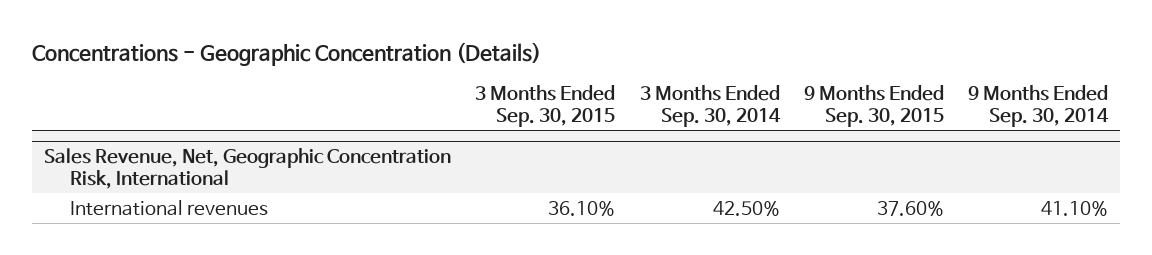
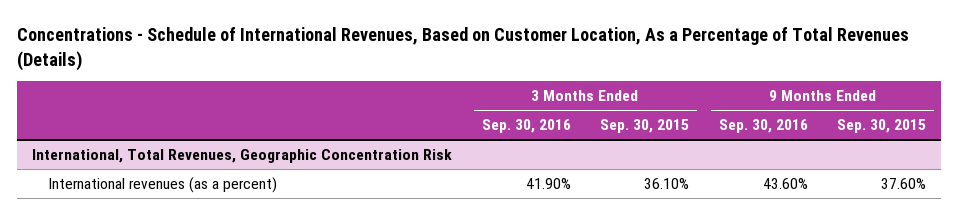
- Concentrations - Geographic Concentration (Details)
+ Concentrations - Schedule of International Revenues, Based on Customer Location, As a Percentage of Total Revenues (Details)
- | 3 Months Ended Sep. 30, 2015 | 3 Months Ended Sep. 30, 2014 | 9 Months Ended Sep. 30, 2015 | 9 Months Ended Sep. 30, 2014
+ | 3 Months Ended Sep. 30, 2016 | 3 Months Ended Sep. 30, 2015 | 9 Months Ended Sep. 30, 2016 | 9 Months Ended Sep. 30, 2015
- Sales Revenue, Net, Geographic Concentration Risk, International
- International revenues | 36.10% | 42.50% | 37.60% | 41.10%
+ International, Total Revenues, Geographic Concentration Risk
+ International revenues (as a percent) | 41.90% | 36.10% | 43.60% | 37.60%

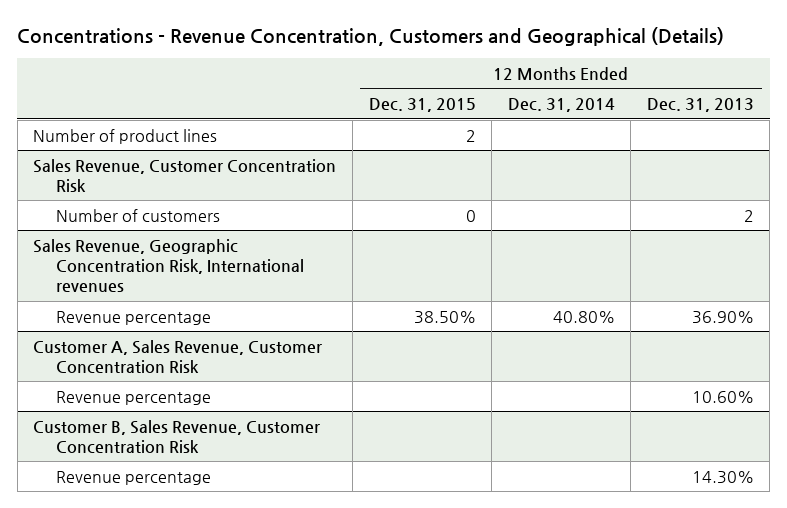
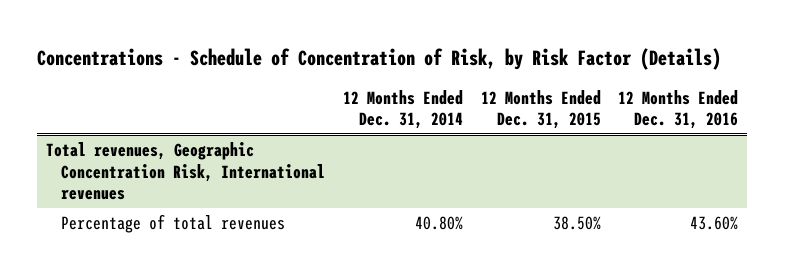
- Concentrations - Revenue Concentration, Customers and Geographical (Details)
+ Concentrations - Schedule of Concentration of Risk, by Risk Factor (Details)
- | 12 Months Ended Dec. 31, 2015 | 12 Months Ended Dec. 31, 2014 | 12 Months Ended Dec. 31, 2013
+ | 12 Months Ended Dec. 31, 2014 | 12 Months Ended Dec. 31, 2015 | 12 Months Ended Dec. 31, 2016
- Number of product lines | 2 | |
- Sales Revenue, Customer Concentration Risk
- Number of customers | 0 | | 2
- Sales Revenue, Geographic Concentration Risk, International revenues
- Revenue percentage | 38.50% | 40.80% | 36.90%
- Customer A, Sales Revenue, Customer Concentration Risk
- Revenue percentage | | | 10.60%
- Customer B, Sales Revenue, Customer Concentration Risk
- Revenue percentage | | | 14.30%
+ Total revenues, Geographic Concentration Risk, International revenues
+ Percentage of total revenues | 40.80% | 38.50% | 43.60%

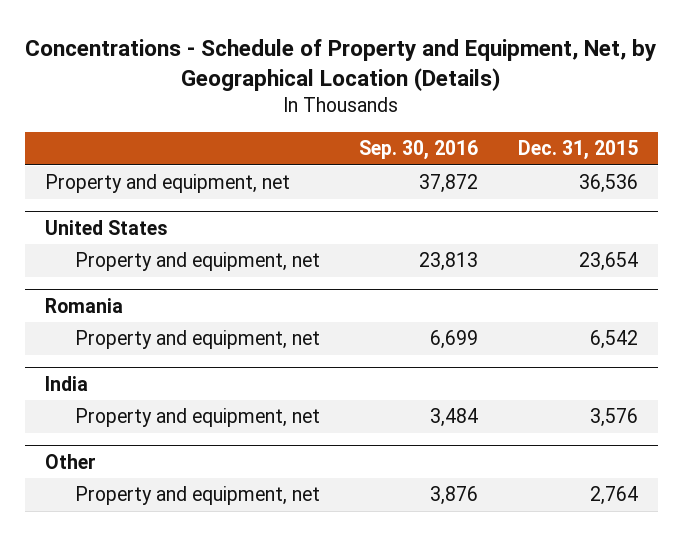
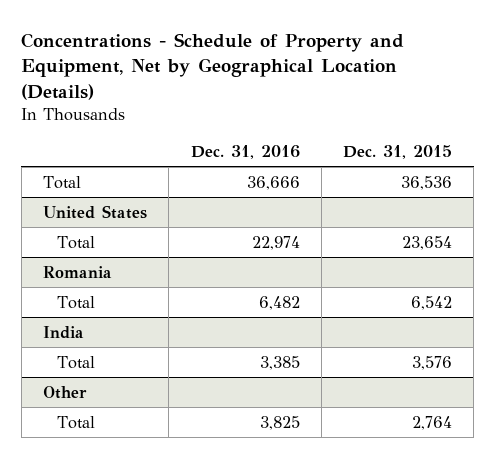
- Concentrations - Schedule of Property and Equipment, Net, by Geographical Location (Details)
+ Concentrations - Schedule of Property and Equipment, Net by Geographical Location (Details)
- | Sep. 30, 2016 | Dec. 31, 2015
+ | Dec. 31, 2016 | Dec. 31, 2015
- Property and equipment, net | 37,872 | 36,536
+ Total | 36,666 | 36,536
@ United States
- Property and equipment, net | 23,813 | 23,654
+ Total | 22,974 | 23,654
@ Romania
- Property and equipment, net | 6,699 | 6,542
+ Total | 6,482 | 6,542
@ India
- Property and equipment, net | 3,484 | 3,576
+ Total | 3,385 | 3,576
@ Other
- Property and equipment, net | 3,876 | 2,764
+ Total | 3,825 | 2,764

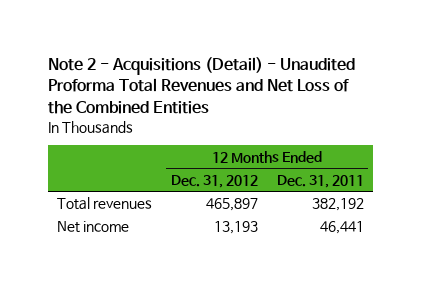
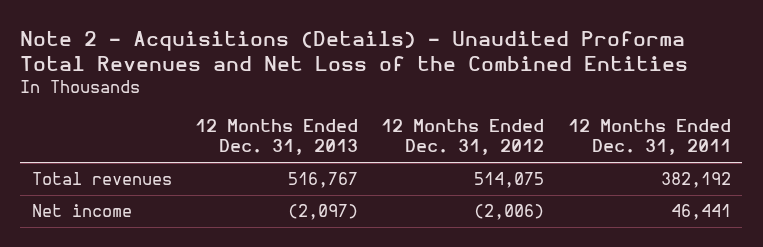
- Note 2 - Acquisitions (Detail) - Unaudited Proforma Total Revenues and Net Loss of the Combined Entities
+ Note 2 - Acquisitions (Details) - Unaudited Proforma Total Revenues and Net Loss of the Combined Entities
- | 12 Months Ended Dec. 31, 2012 | 12 Months Ended Dec. 31, 2011
+ | 12 Months Ended Dec. 31, 2013 | 12 Months Ended Dec. 31, 2012 | 12 Months Ended Dec. 31, 2011
- Total revenues | 465,897 | 382,192
- Net income | 13,193 | 46,441
+ Total revenues | 516,767 | 514,075 | 382,192
+ Net income | (2,097) | (2,006) | 46,441

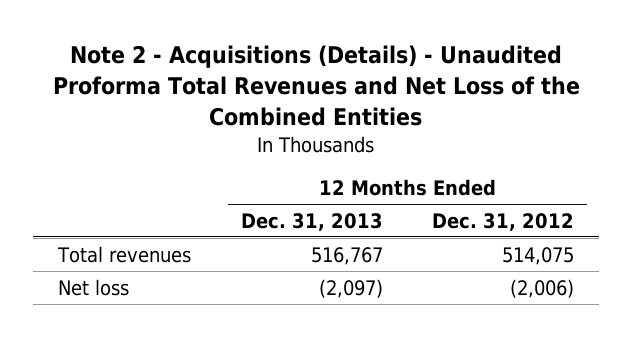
- | 12 Months Ended Dec. 31, 2013 | 12 Months Ended Dec. 31, 2012 | 12 Months Ended Dec. 31, 2011
+ | 12 Months Ended Dec. 31, 2013 | 12 Months Ended Dec. 31, 2012
- Net income | (2,097) | (2,006) | 46,441
+ Net loss | (2,097) | (2,006)

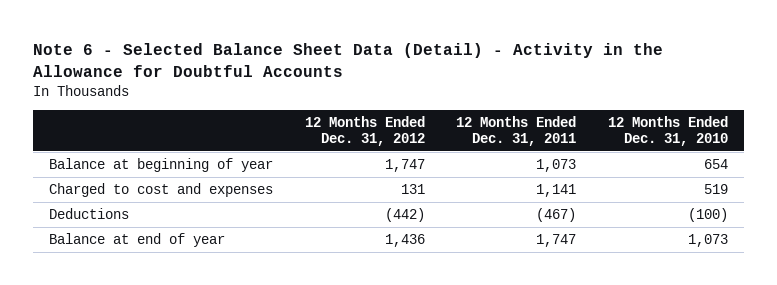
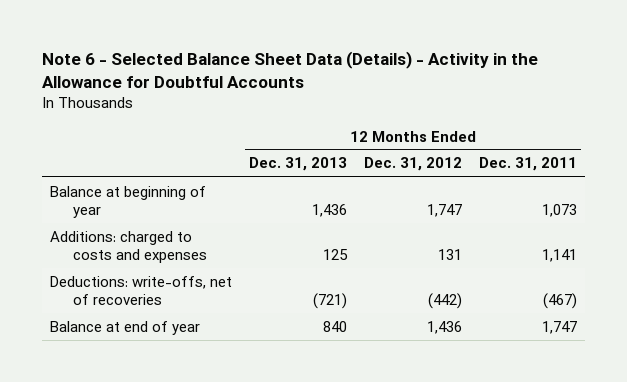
- Note 6 - Selected Balance Sheet Data (Detail) - Activity in the Allowance for Doubtful Accounts
+ Note 6 - Selected Balance Sheet Data (Details) - Activity in the Allowance for Doubtful Accounts
- | 12 Months Ended Dec. 31, 2012 | 12 Months Ended Dec. 31, 2011 | 12 Months Ended Dec. 31, 2010
+ | 12 Months Ended Dec. 31, 2013 | 12 Months Ended Dec. 31, 2012 | 12 Months Ended Dec. 31, 2011
- Charged to cost and expenses | 131 | 1,141 | 519
- Deductions | (442) | (467) | (100)
+ Additions: charged to costs and expenses | 125 | 131 | 1,141
+ Deductions: write-offs, net of recoveries | (721) | (442) | (467)

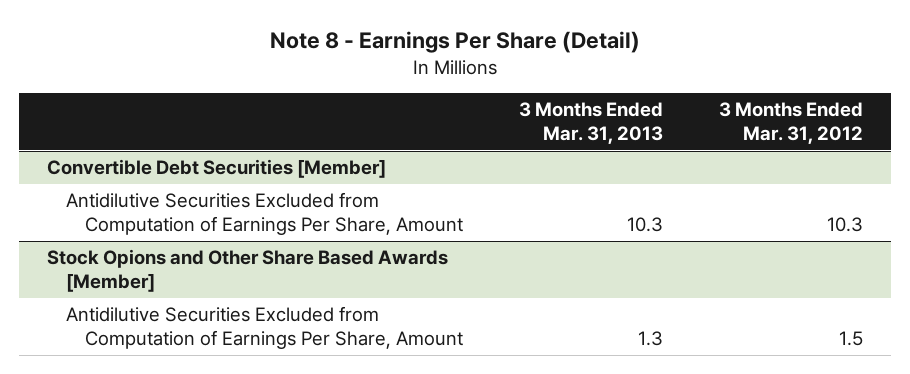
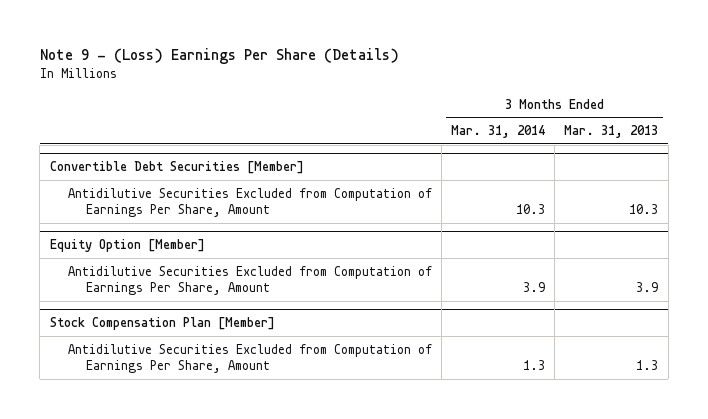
- Note 8 - Earnings Per Share (Detail)
+ Note 9 - (Loss) Earnings Per Share (Details)
- | 3 Months Ended Mar. 31, 2013 | 3 Months Ended Mar. 31, 2012
+ | 3 Months Ended Mar. 31, 2014 | 3 Months Ended Mar. 31, 2013
- Stock Opions and Other Share Based Awards [Member]
+ Equity Option [Member]
+ Antidilutive Securities Excluded from Computation of Earnings Per Share, Amount | 3.9 | 3.9
+ Stock Compensation Plan [Member]

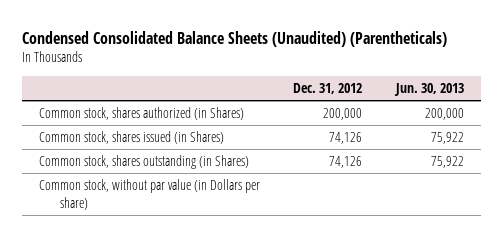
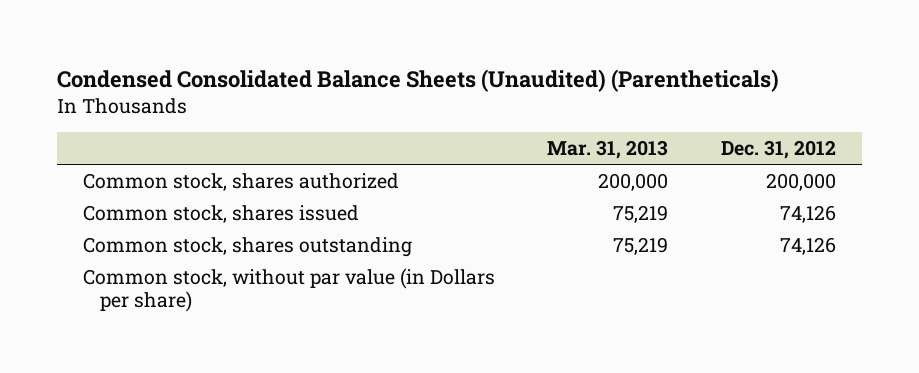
- | Dec. 31, 2012 | Jun. 30, 2013
+ | Mar. 31, 2013 | Dec. 31, 2012
- Common stock, shares authorized (in Shares) | 200,000 | 200,000
- Common stock, shares issued (in Shares) | 74,126 | 75,922
- Common stock, shares outstanding (in Shares) | 74,126 | 75,922
+ Common stock, shares authorized | 200,000 | 200,000
+ Common stock, shares issued | 75,219 | 74,126
+ Common stock, shares outstanding | 75,219 | 74,126

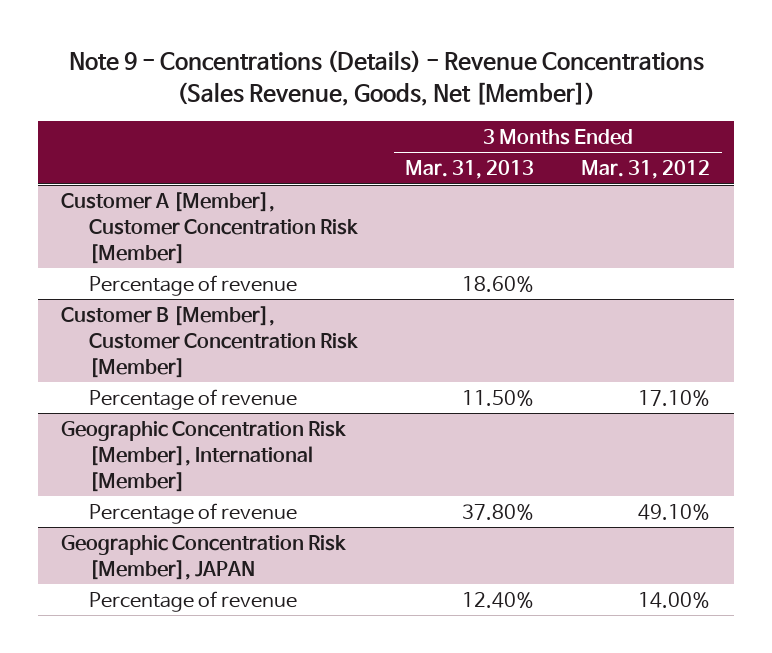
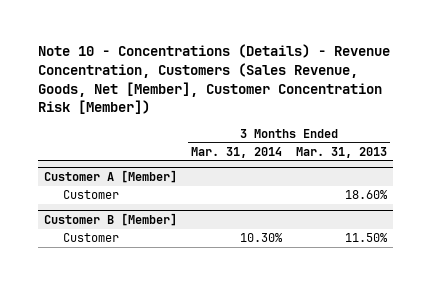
- Note 9 - Concentrations (Details) - Revenue Concentrations (Sales Revenue, Goods, Net [Member])
+ Note 10 - Concentrations (Details) - Revenue Concentration, Customers (Sales Revenue, Goods, Net [Member], Customer Concentration Risk [Member])
- | 3 Months Ended Mar. 31, 2013 | 3 Months Ended Mar. 31, 2012
+ | 3 Months Ended Mar. 31, 2014 | 3 Months Ended Mar. 31, 2013
- Customer A [Member], Customer Concentration Risk [Member]
- Percentage of revenue | 18.60% |
- Customer B [Member], Customer Concentration Risk [Member]
- Percentage of revenue | 11.50% | 17.10%
- Geographic Concentration Risk [Member], International [Member]
- Percentage of revenue | 37.80% | 49.10%
- Geographic Concentration Risk [Member], JAPAN
- Percentage of revenue | 12.40% | 14.00%
+ Customer A [Member]
+ Customer | | 18.60%
+ Customer B [Member]
+ Customer | 10.30% | 11.50%

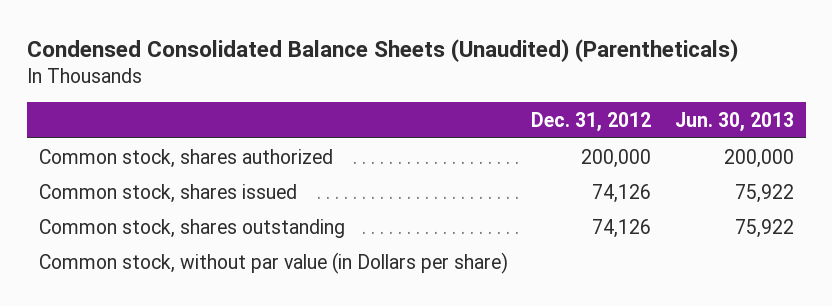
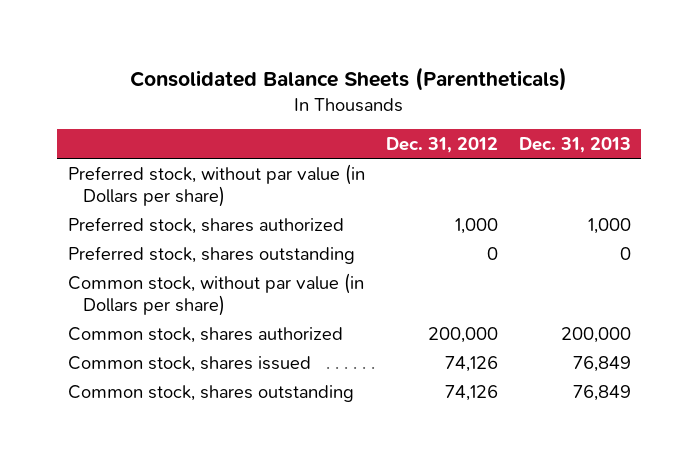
- Condensed Consolidated Balance Sheets (Unaudited) (Parentheticals)
+ Consolidated Balance Sheets (Parentheticals)
- | Dec. 31, 2012 | Jun. 30, 2013
+ | Dec. 31, 2012 | Dec. 31, 2013
+ Preferred stock, without par value (in Dollars per share)
+ Preferred stock, shares authorized | 1,000 | 1,000
+ Preferred stock, shares outstanding | 0 | 0
moved up: Common stock, without par value (in Dollars per share)

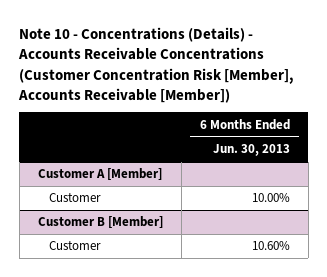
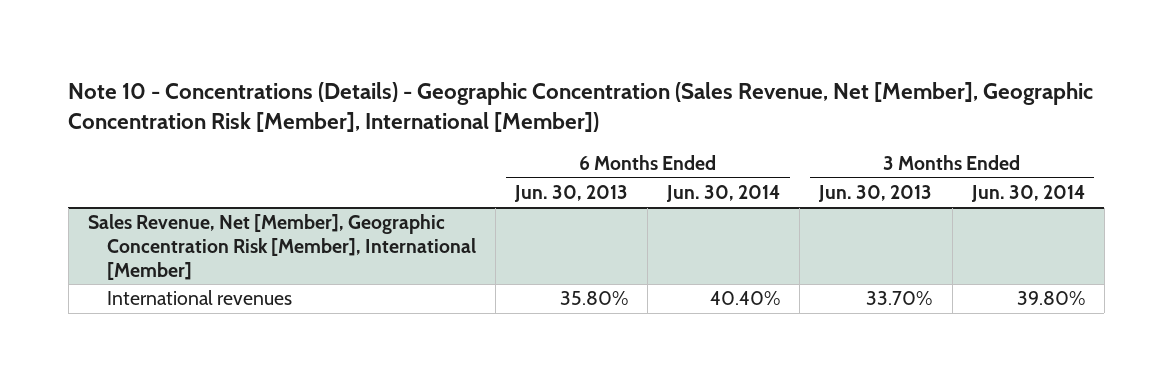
- Note 10 - Concentrations (Details) - Accounts Receivable Concentrations (Customer Concentration Risk [Member], Accounts Receivable [Member])
+ Note 10 - Concentrations (Details) - Geographic Concentration (Sales Revenue, Net [Member], Geographic Concentration Risk [Member], International [Member])
- | 6 Months Ended Jun. 30, 2013
+ | 6 Months Ended Jun. 30, 2013 | 6 Months Ended Jun. 30, 2014 | 3 Months Ended Jun. 30, 2013 | 3 Months Ended Jun. 30, 2014
- Customer A [Member]
- Customer | 10.00%
- Customer B [Member]
- Customer | 10.60%
+ Sales Revenue, Net [Member], Geographic Concentration Risk [Member], International [Member]
+ International revenues | 35.80% | 40.40% | 33.70% | 39.80%

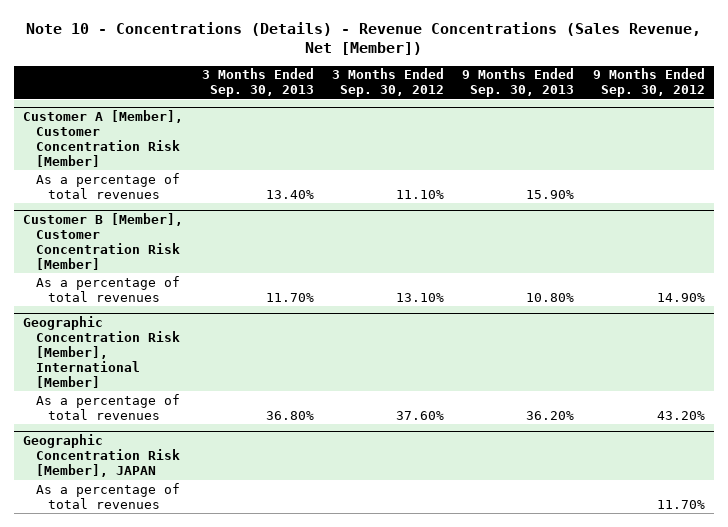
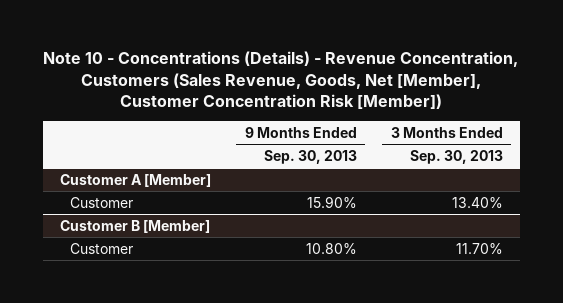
- Note 10 - Concentrations (Details) - Revenue Concentrations (Sales Revenue, Net [Member])
+ Note 10 - Concentrations (Details) - Revenue Concentration, Customers (Sales Revenue, Goods, Net [Member], Customer Concentration Risk [Member])
- | 3 Months Ended Sep. 30, 2013 | 3 Months Ended Sep. 30, 2012 | 9 Months Ended Sep. 30, 2013 | 9 Months Ended Sep. 30, 2012
+ | 9 Months Ended Sep. 30, 2013 | 3 Months Ended Sep. 30, 2013
- Customer A [Member], Customer Concentration Risk [Member]
- As a percentage of total revenues | 13.40% | 11.10% | 15.90% |
- Customer B [Member], Customer Concentration Risk [Member]
- As a percentage of total revenues | 11.70% | 13.10% | 10.80% | 14.90%
- Geographic Concentration Risk [Member], International [Member]
- As a percentage of total revenues | 36.80% | 37.60% | 36.20% | 43.20%
- Geographic Concentration Risk [Member], JAPAN
- As a percentage of total revenues | | | | 11.70%
+ Customer A [Member]
+ Customer | 15.90% | 13.40%
+ Customer B [Member]
+ Customer | 10.80% | 11.70%

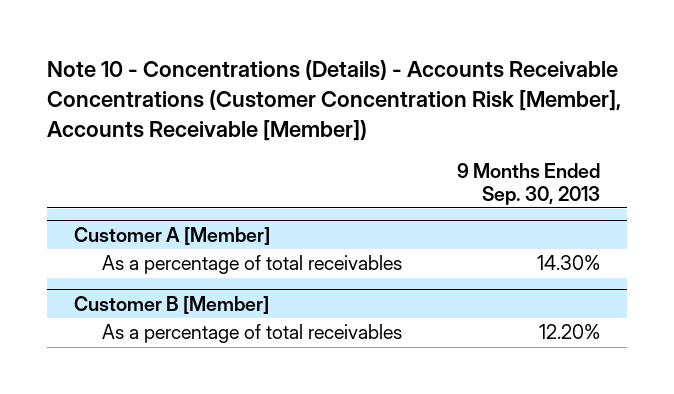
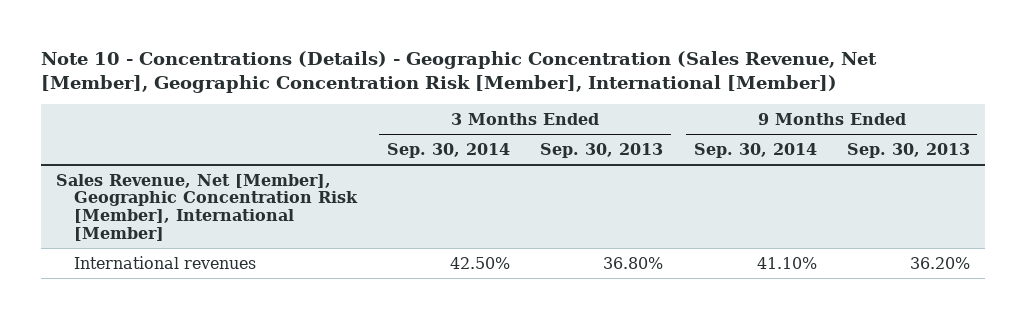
- Note 10 - Concentrations (Details) - Accounts Receivable Concentrations (Customer Concentration Risk [Member], Accounts Receivable [Member])
+ Note 10 - Concentrations (Details) - Geographic Concentration (Sales Revenue, Net [Member], Geographic Concentration Risk [Member], International [Member])
- | 9 Months Ended Sep. 30, 2013
+ | 3 Months Ended Sep. 30, 2014 | 3 Months Ended Sep. 30, 2013 | 9 Months Ended Sep. 30, 2014 | 9 Months Ended Sep. 30, 2013
- Customer A [Member]
- As a percentage of total receivables | 14.30%
- Customer B [Member]
- As a percentage of total receivables | 12.20%
+ Sales Revenue, Net [Member], Geographic Concentration Risk [Member], International [Member]
+ International revenues | 42.50% | 36.80% | 41.10% | 36.20%

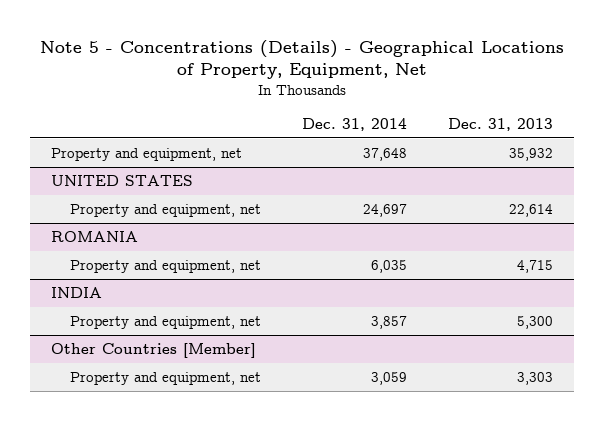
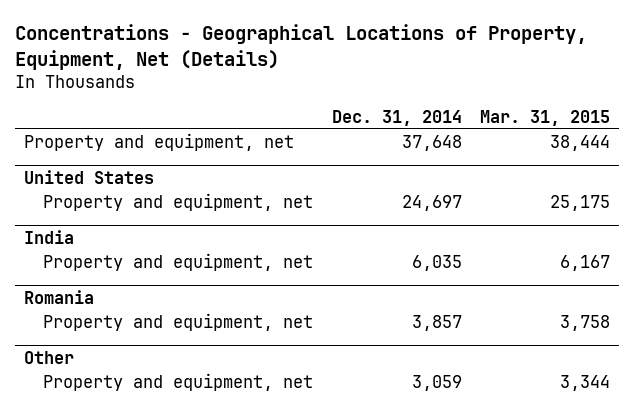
- Note 5 - Concentrations (Details) - Geographical Locations of Property, Equipment, Net
+ Concentrations - Geographical Locations of Property, Equipment, Net (Details)
- | Dec. 31, 2014 | Dec. 31, 2013
+ | Dec. 31, 2014 | Mar. 31, 2015
- UNITED STATES
+ United States
- ROMANIA
+ India
- INDIA
+ Romania
- Other Countries [Member]
+ Other

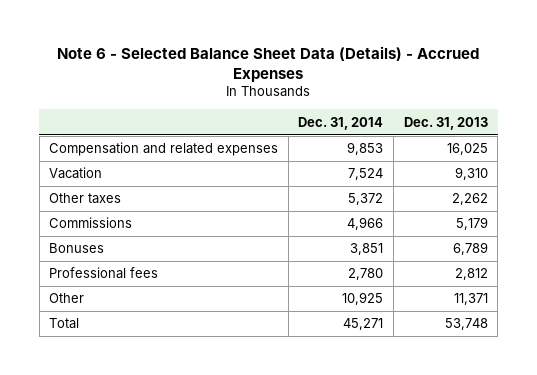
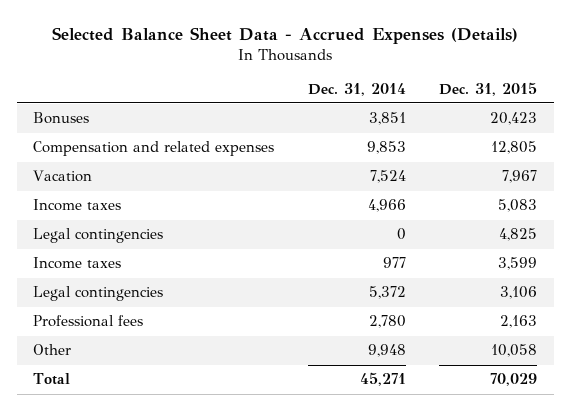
- Note 6 - Selected Balance Sheet Data (Details) - Accrued Expenses
+ Selected Balance Sheet Data - Accrued Expenses (Details)
- | Dec. 31, 2014 | Dec. 31, 2013
+ | Dec. 31, 2014 | Dec. 31, 2015
moved up: Bonuses | 3,851 | 20,423
- Other taxes | 5,372 | 2,262
- Commissions | 4,966 | 5,179
+ Income taxes | 4,966 | 5,083
+ Legal contingencies | 0 | 4,825
+ Income taxes | 977 | 3,599
+ Legal contingencies | 5,372 | 3,106
- Other | 10,925 | 11,371
+ Other | 9,948 | 10,058

